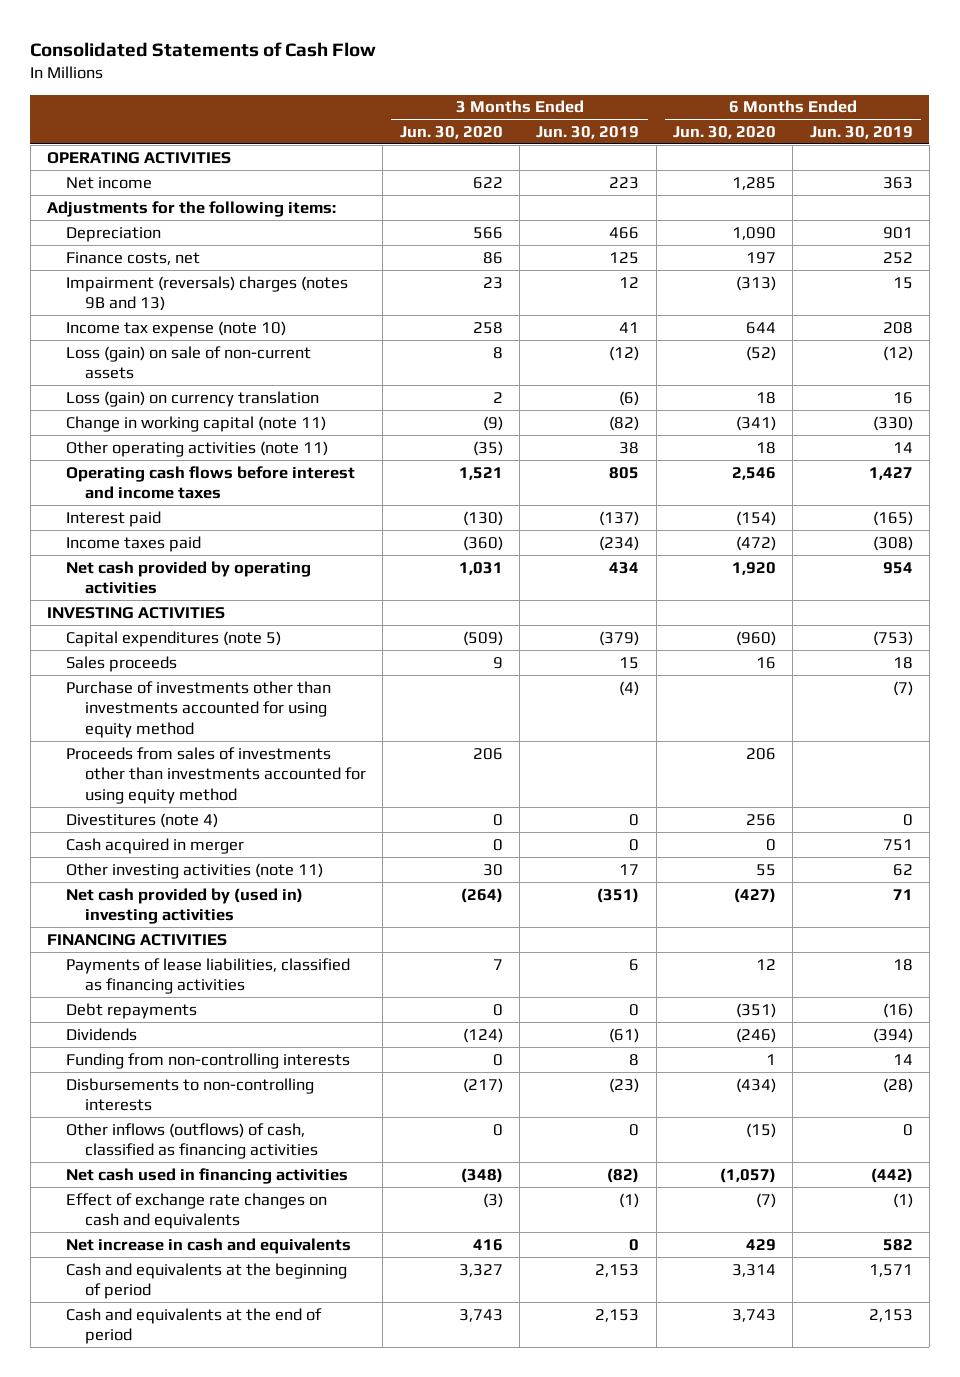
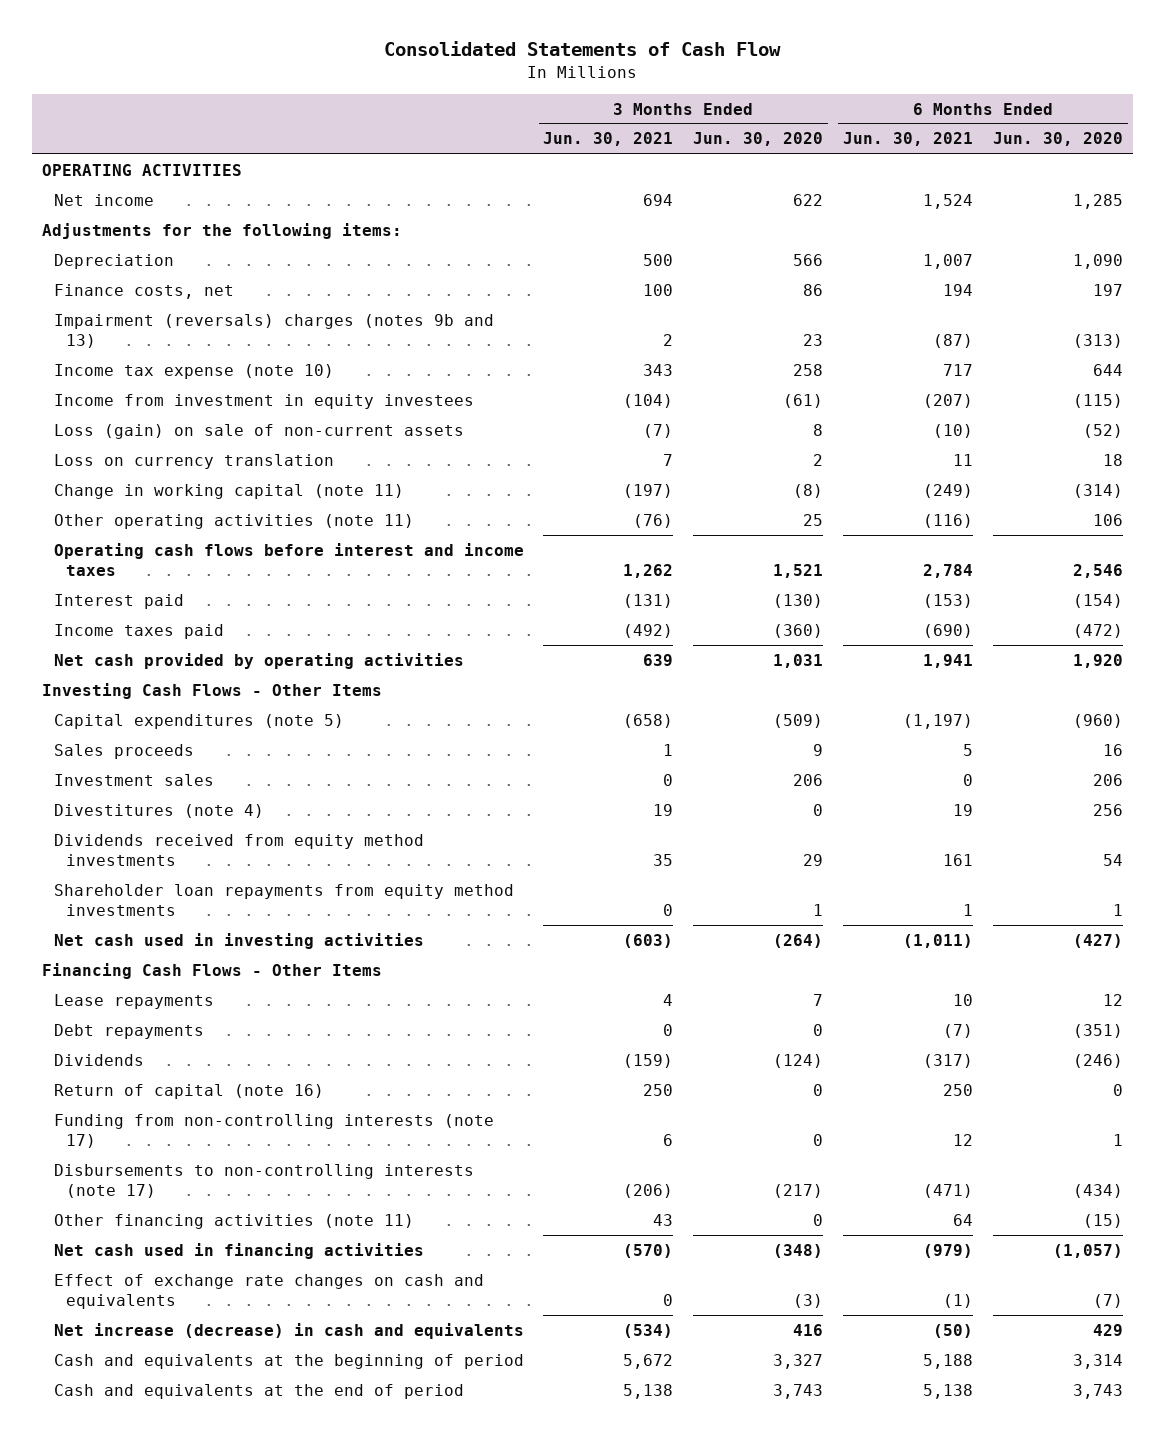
- | 3 Months Ended Jun. 30, 2020 | 3 Months Ended Jun. 30, 2019 | 6 Months Ended Jun. 30, 2020 | 6 Months Ended Jun. 30, 2019
+ | 3 Months Ended Jun. 30, 2021 | 3 Months Ended Jun. 30, 2020 | 6 Months Ended Jun. 30, 2021 | 6 Months Ended Jun. 30, 2020
- Impairment (reversals) charges (notes 9B and 13) | 23 | 12 | (313) | 15
+ Impairment (reversals) charges (notes 9b and 13) | 2 | 23 | (87) | (313)
+ Income from investment in equity investees | (104) | (61) | (207) | (115)
- Loss (gain) on currency translation | 2 | (6) | 18 | 16
- Change in working capital (note 11) | (9) | (82) | (341) | (330)
- Other operating activities (note 11) | (35) | 38 | 18 | 14
+ Loss on currency translation | 7 | 2 | 11 | 18
+ Change in working capital (note 11) | (197) | (8) | (249) | (314)
+ Other operating activities (note 11) | (76) | 25 | (116) | 106
- INVESTING ACTIVITIES
+ Investing Cash Flows - Other Items
- Purchase of investments other than investments accounted for using equity method | | (4) | | (7)
- Proceeds from sales of investments other than investments accounted for using equity method | 206 | | 206 |
+ Investment sales | 0 | 206 | 0 | 206
- Cash acquired in merger | 0 | 0 | 0 | 751
- Other investing activities (note 11) | 30 | 17 | 55 | 62
- Net cash provided by (used in) investing activities | (264) | (351) | (427) | 71
- FINANCING ACTIVITIES
- Payments of lease liabilities, classified as financing activities | 7 | 6 | 12 | 18
+ Dividends received from equity method investments | 35 | 29 | 161 | 54
+ Shareholder loan repayments from equity method investments | 0 | 1 | 1 | 1
+ Net cash used in investing activities | (603) | (264) | (1,011) | (427)
+ Financing Cash Flows - Other Items
+ Lease repayments | 4 | 7 | 10 | 12
- Funding from non-controlling interests | 0 | 8 | 1 | 14
- Disbursements to non-controlling interests | (217) | (23) | (434) | (28)
- Other inflows (outflows) of cash, classified as financing activities | 0 | 0 | (15) | 0
+ Return of capital (note 16) | 250 | 0 | 250 | 0
+ Funding from non-controlling interests (note 17) | 6 | 0 | 12 | 1
+ Disbursements to non-controlling interests (note 17) | (206) | (217) | (471) | (434)
+ Other financing activities (note 11) | 43 | 0 | 64 | (15)
- Net increase in cash and equivalents | 416 | 0 | 429 | 582
+ Net increase (decrease) in cash and equivalents | (534) | 416 | (50) | 429

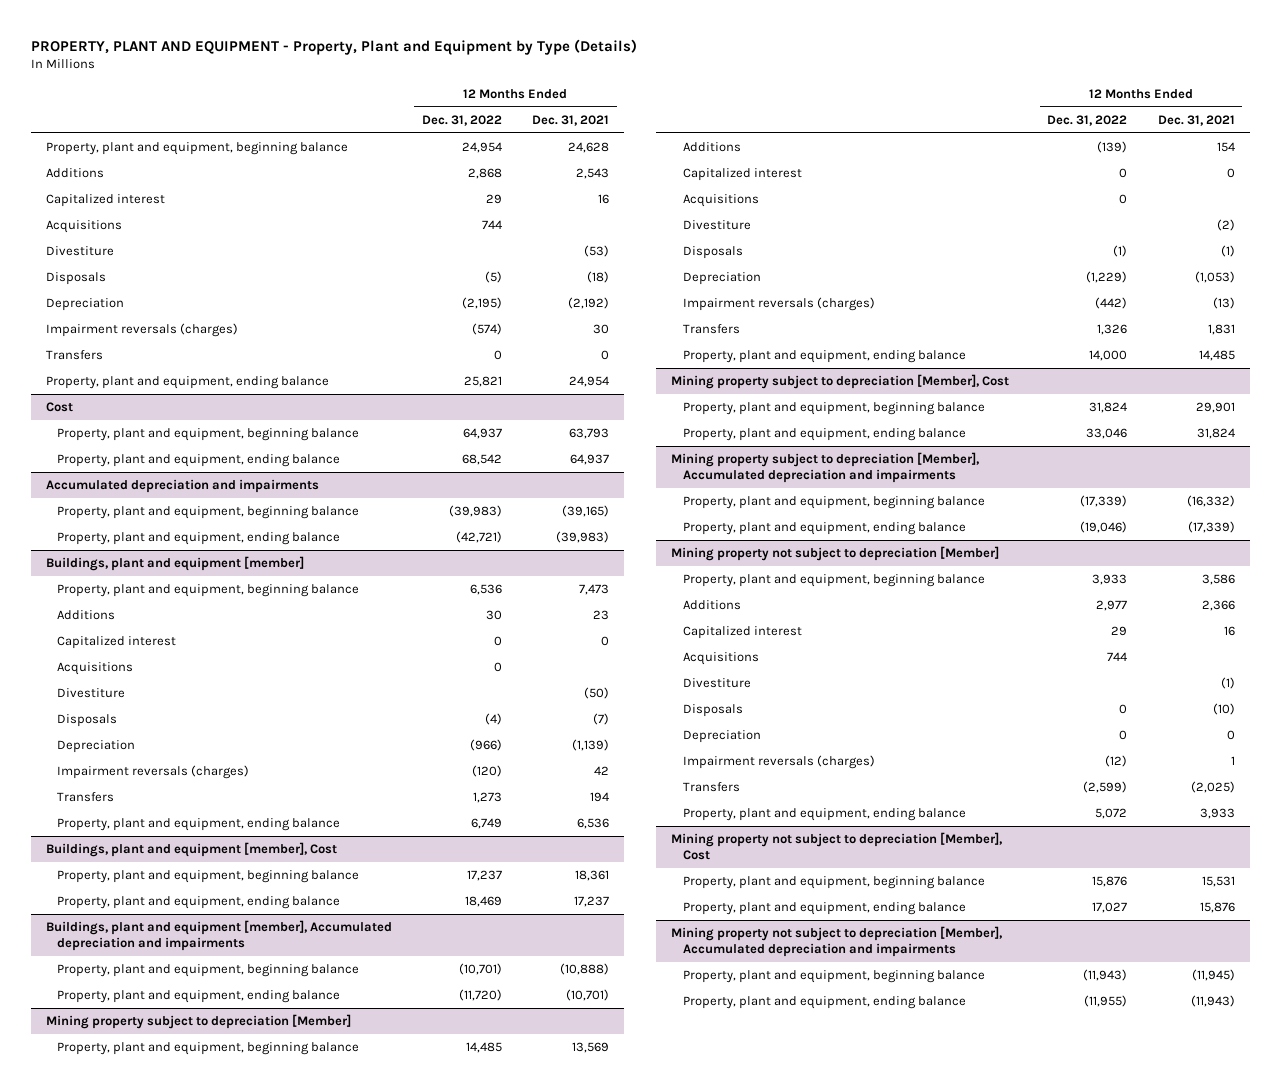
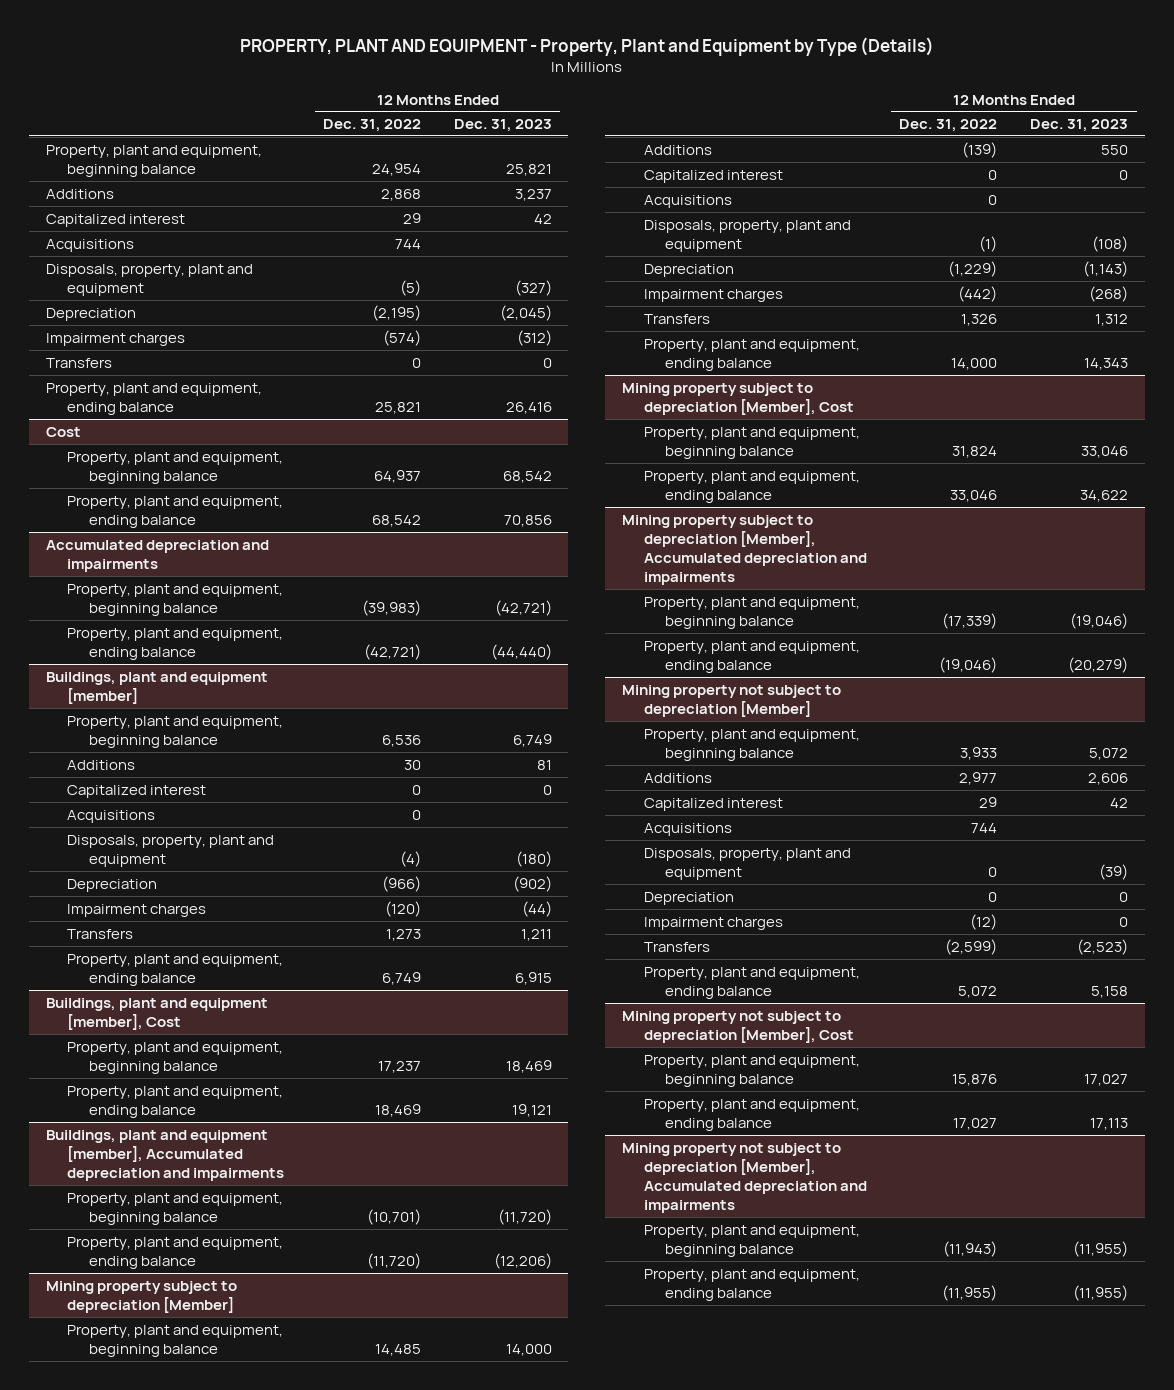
- | 12 Months Ended Dec. 31, 2022 | 12 Months Ended Dec. 31, 2021
+ | 12 Months Ended Dec. 31, 2022 | 12 Months Ended Dec. 31, 2023
- Divestiture | | (53)
- Disposals | (5) | (18)
+ Disposals, property, plant and equipment | (5) | (327)
- Impairment reversals (charges) | (574) | 30
+ Impairment charges | (574) | (312)
@ Buildings, plant and equipment [member]
- Divestiture | | (50)
- Disposals | (4) | (7)
+ Disposals, property, plant and equipment | (4) | (180)
- Impairment reversals (charges) | (120) | 42
+ Impairment charges | (120) | (44)
@ Mining property subject to depreciation [Member]
- Divestiture | | (2)
- Disposals | (1) | (1)
+ Disposals, property, plant and equipment | (1) | (108)
- Impairment reversals (charges) | (442) | (13)
+ Impairment charges | (442) | (268)
@ Mining property not subject to depreciation [Member]
- Divestiture | | (1)
- Disposals | 0 | (10)
+ Disposals, property, plant and equipment | 0 | (39)
- Impairment reversals (charges) | (12) | 1
+ Impairment charges | (12) | 0

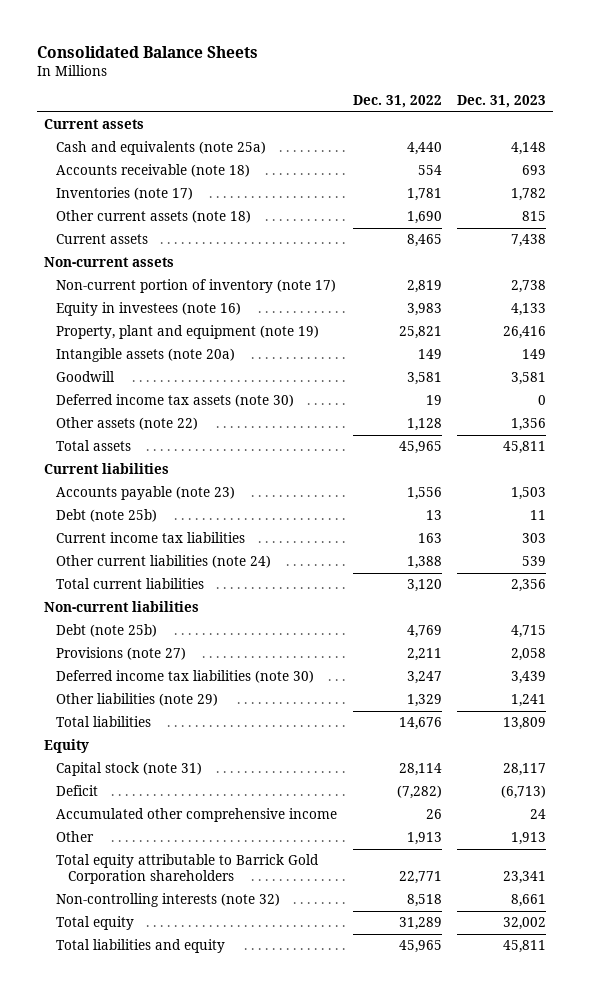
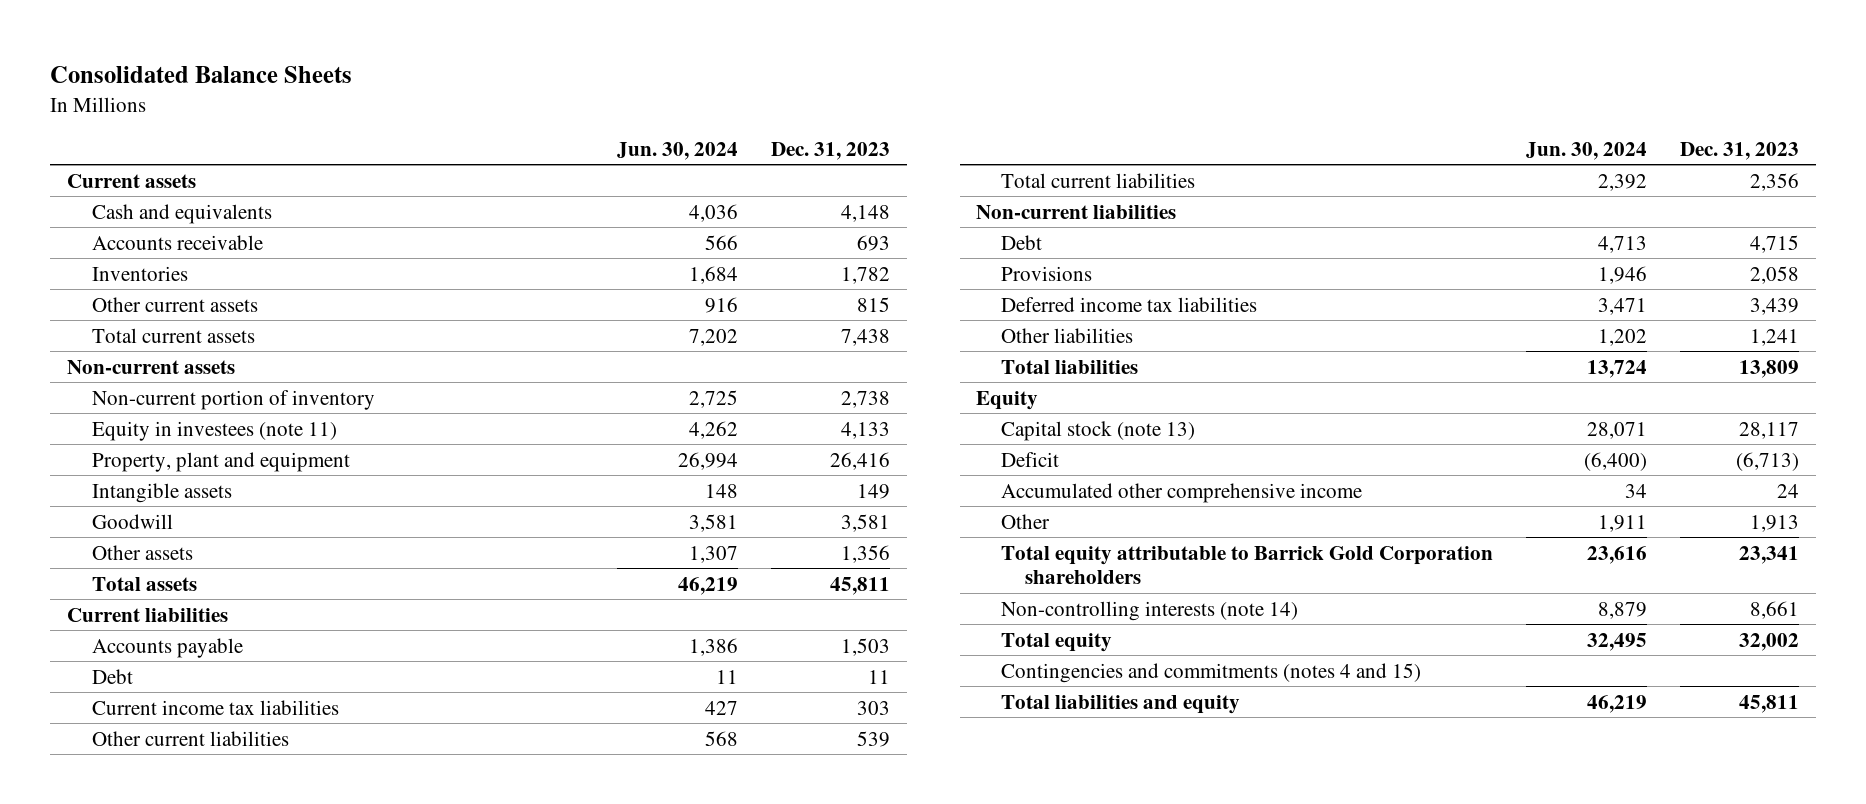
- | Dec. 31, 2022 | Dec. 31, 2023
+ | Jun. 30, 2024 | Dec. 31, 2023
- Cash and equivalents (note 25a) | 4,440 | 4,148
- Accounts receivable (note 18) | 554 | 693
- Inventories (note 17) | 1,781 | 1,782
- Other current assets (note 18) | 1,690 | 815
- Current assets | 8,465 | 7,438
+ Cash and equivalents | 4,036 | 4,148
+ Accounts receivable | 566 | 693
+ Inventories | 1,684 | 1,782
+ Other current assets | 916 | 815
+ Total current assets | 7,202 | 7,438
- Non-current portion of inventory (note 17) | 2,819 | 2,738
- Equity in investees (note 16) | 3,983 | 4,133
- Property, plant and equipment (note 19) | 25,821 | 26,416
- Intangible assets (note 20a) | 149 | 149
+ Non-current portion of inventory | 2,725 | 2,738
+ Equity in investees (note 11) | 4,262 | 4,133
+ Property, plant and equipment | 26,994 | 26,416
+ Intangible assets | 148 | 149
- Deferred income tax assets (note 30) | 19 | 0
- Other assets (note 22) | 1,128 | 1,356
+ Other assets | 1,307 | 1,356
- Accounts payable (note 23) | 1,556 | 1,503
- Debt (note 25b) | 13 | 11
+ Accounts payable | 1,386 | 1,503
+ Debt | 11 | 11
- Other current liabilities (note 24) | 1,388 | 539
+ Other current liabilities | 568 | 539
- Debt (note 25b) | 4,769 | 4,715
- Provisions (note 27) | 2,211 | 2,058
- Deferred income tax liabilities (note 30) | 3,247 | 3,439
- Other liabilities (note 29) | 1,329 | 1,241
+ Debt | 4,713 | 4,715
+ Provisions | 1,946 | 2,058
+ Deferred income tax liabilities | 3,471 | 3,439
+ Other liabilities | 1,202 | 1,241
- Capital stock (note 31) | 28,114 | 28,117
+ Capital stock (note 13) | 28,071 | 28,117
- Non-controlling interests (note 32) | 8,518 | 8,661
+ Non-controlling interests (note 14) | 8,879 | 8,661
+ Contingencies and commitments (notes 4 and 15)

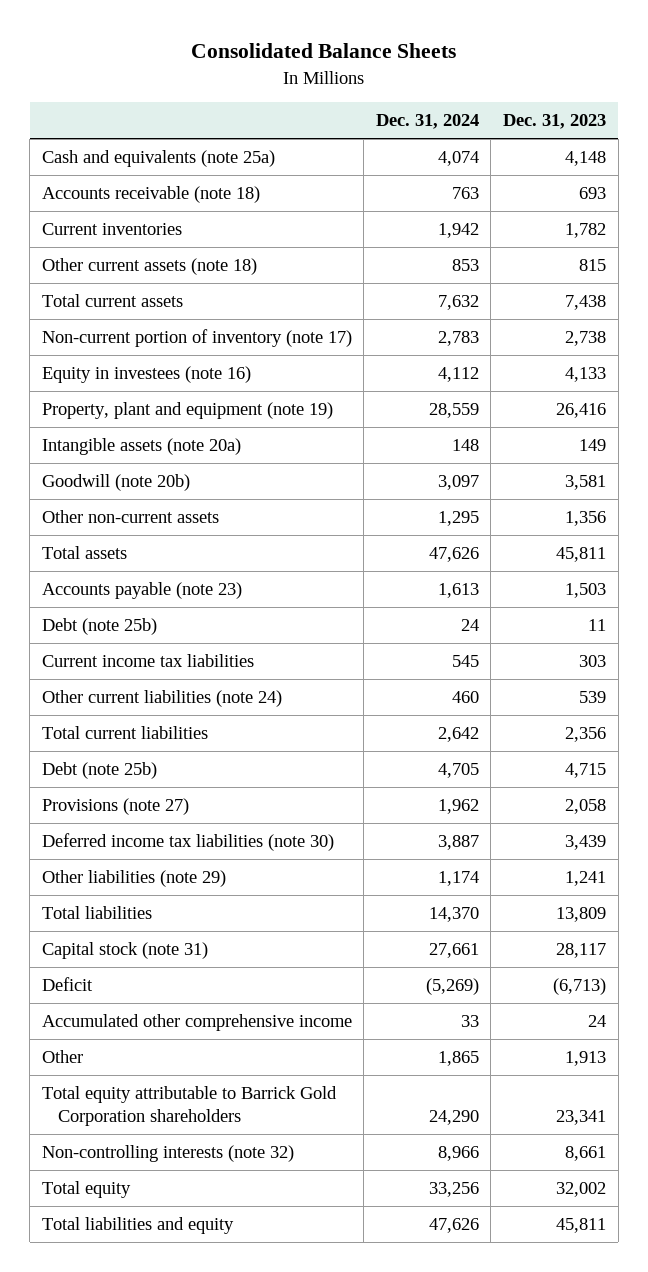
- | Jun. 30, 2024 | Dec. 31, 2023
+ | Dec. 31, 2024 | Dec. 31, 2023
- Current assets
- Cash and equivalents | 4,036 | 4,148
- Accounts receivable | 566 | 693
- Inventories | 1,684 | 1,782
- Other current assets | 916 | 815
+ Cash and equivalents (note 25a) | 4,074 | 4,148
+ Accounts receivable (note 18) | 763 | 693
+ Current inventories | 1,942 | 1,782
+ Other current assets (note 18) | 853 | 815
- Non-current assets
- Non-current portion of inventory | 2,725 | 2,738
- Equity in investees (note 11) | 4,262 | 4,133
- Property, plant and equipment | 26,994 | 26,416
- Intangible assets | 148 | 149
- Goodwill | 3,581 | 3,581
- Other assets | 1,307 | 1,356
+ Non-current portion of inventory (note 17) | 2,783 | 2,738
+ Equity in investees (note 16) | 4,112 | 4,133
+ Property, plant and equipment (note 19) | 28,559 | 26,416
+ Intangible assets (note 20a) | 148 | 149
+ Goodwill (note 20b) | 3,097 | 3,581
+ Other non-current assets | 1,295 | 1,356
- Current liabilities
- Accounts payable | 1,386 | 1,503
- Debt | 11 | 11
+ Accounts payable (note 23) | 1,613 | 1,503
+ Debt (note 25b) | 24 | 11
- Other current liabilities | 568 | 539
+ Other current liabilities (note 24) | 460 | 539
- Non-current liabilities
- Debt | 4,713 | 4,715
- Provisions | 1,946 | 2,058
- Deferred income tax liabilities | 3,471 | 3,439
- Other liabilities | 1,202 | 1,241
+ Debt (note 25b) | 4,705 | 4,715
+ Provisions (note 27) | 1,962 | 2,058
+ Deferred income tax liabilities (note 30) | 3,887 | 3,439
+ Other liabilities (note 29) | 1,174 | 1,241
- Equity
- Capital stock (note 13) | 28,071 | 28,117
+ Capital stock (note 31) | 27,661 | 28,117
- Non-controlling interests (note 14) | 8,879 | 8,661
+ Non-controlling interests (note 32) | 8,966 | 8,661
- Contingencies and commitments (notes 4 and 15)

